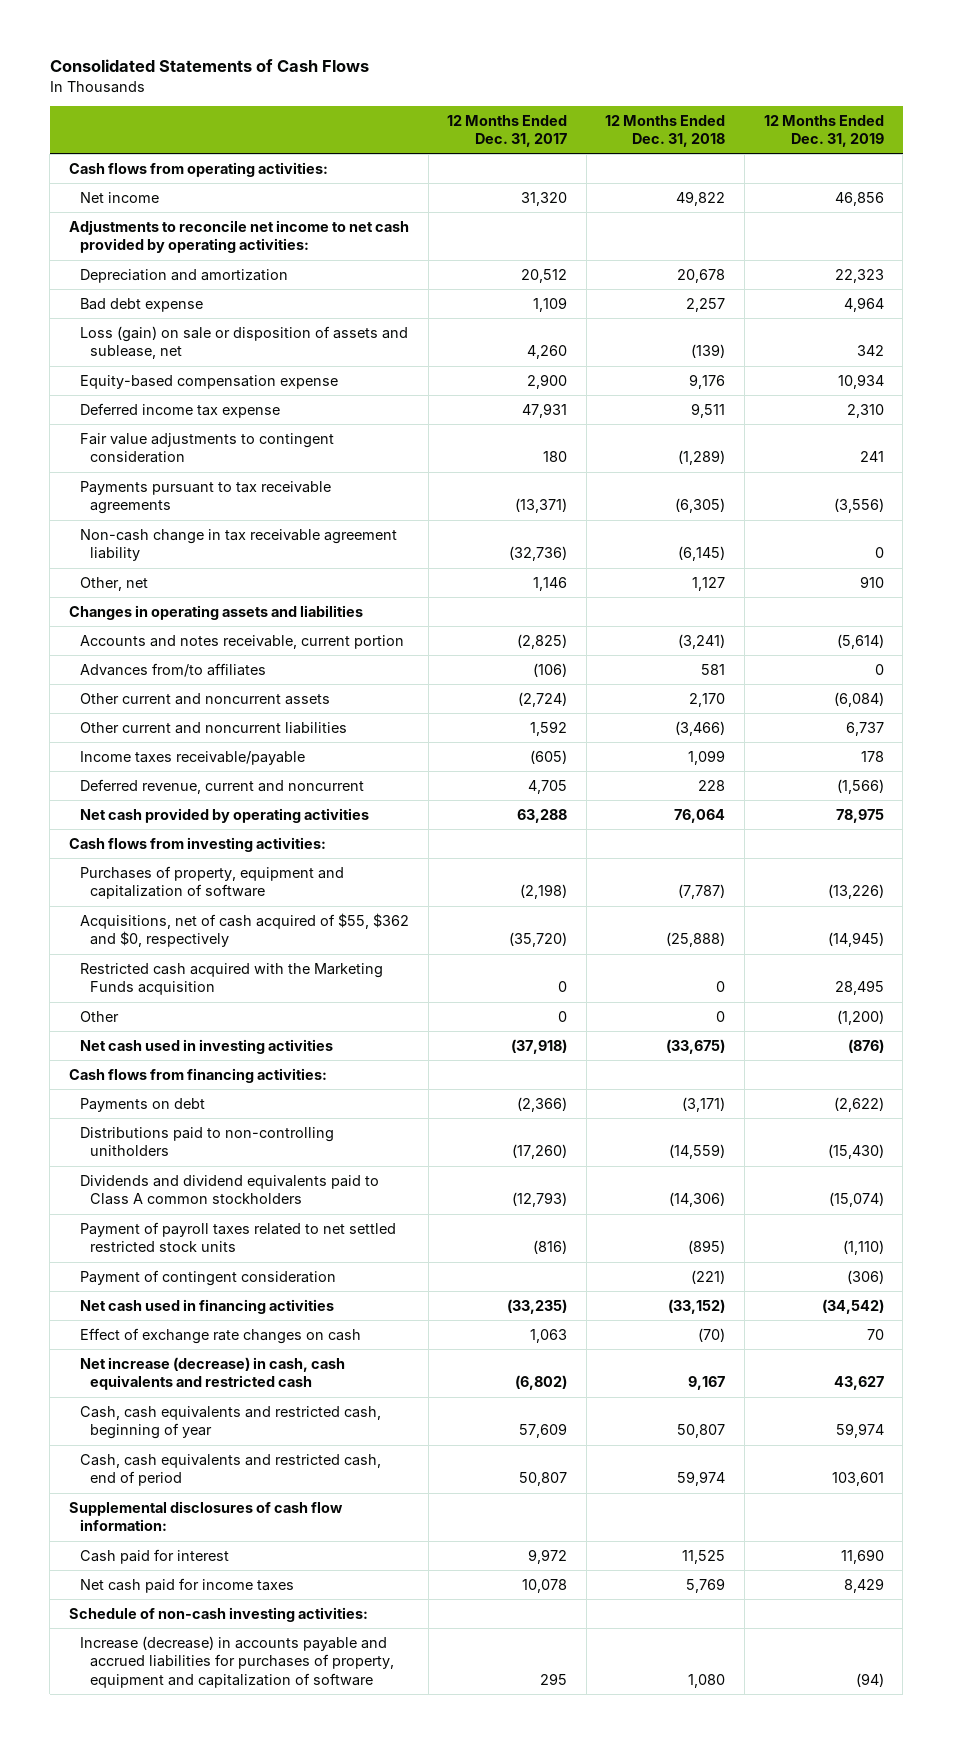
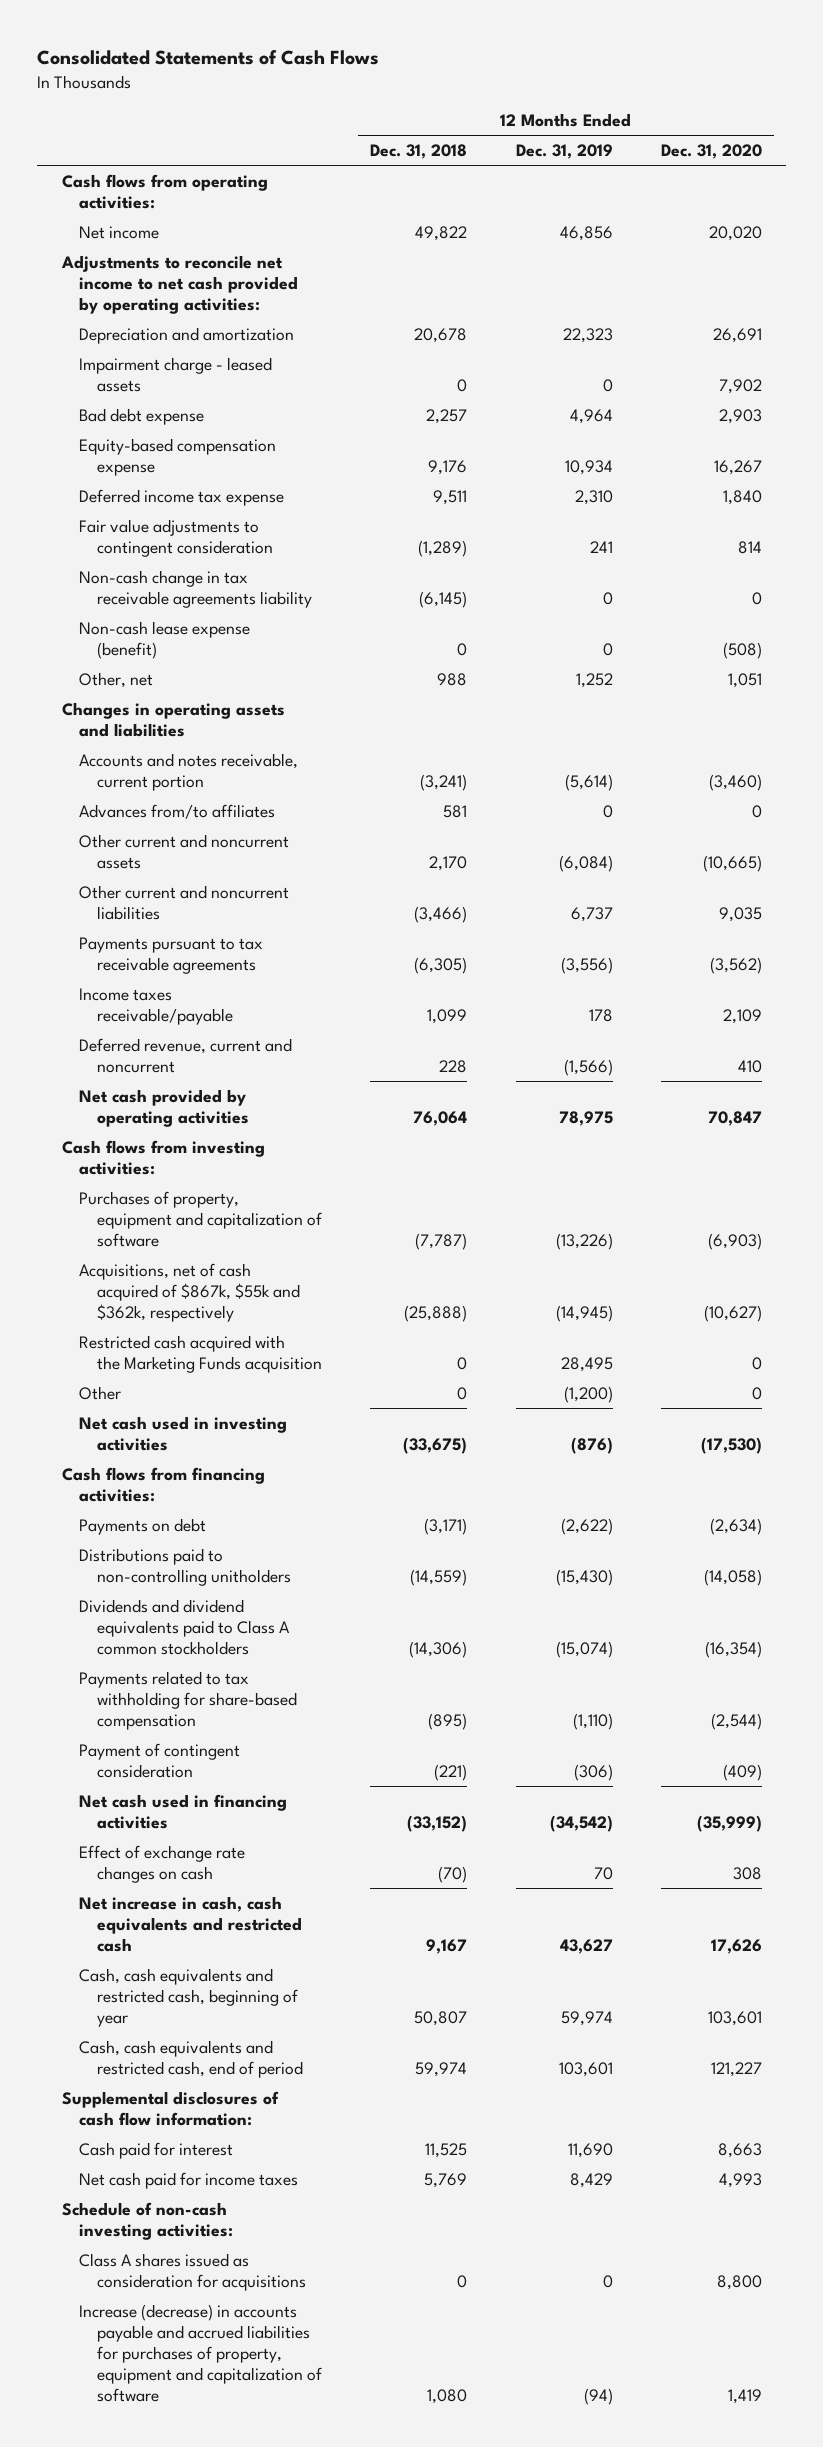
- | 12 Months Ended Dec. 31, 2017 | 12 Months Ended Dec. 31, 2018 | 12 Months Ended Dec. 31, 2019
+ | 12 Months Ended Dec. 31, 2018 | 12 Months Ended Dec. 31, 2019 | 12 Months Ended Dec. 31, 2020
+ Impairment charge - leased assets | 0 | 0 | 7,902
- Loss (gain) on sale or disposition of assets and sublease, net | 4,260 | (139) | 342
- Non-cash change in tax receivable agreement liability | (32,736) | (6,145) | 0
- Other, net | 1,146 | 1,127 | 910
+ Non-cash change in tax receivable agreements liability | (6,145) | 0 | 0
+ Non-cash lease expense (benefit) | 0 | 0 | (508)
+ Other, net | 988 | 1,252 | 1,051
moved down: Payments pursuant to tax receivable agreements | (6,305) | (3,556) | (3,562)
- Acquisitions, net of cash acquired of $55, $362 and $0, respectively | (35,720) | (25,888) | (14,945)
+ Acquisitions, net of cash acquired of $867k, $55k and $362k, respectively | (25,888) | (14,945) | (10,627)
- Payment of payroll taxes related to net settled restricted stock units | (816) | (895) | (1,110)
+ Payments related to tax withholding for share-based compensation | (895) | (1,110) | (2,544)
- Net increase (decrease) in cash, cash equivalents and restricted cash | (6,802) | 9,167 | 43,627
+ Net increase in cash, cash equivalents and restricted cash | 9,167 | 43,627 | 17,626
+ Class A shares issued as consideration for acquisitions | 0 | 0 | 8,800

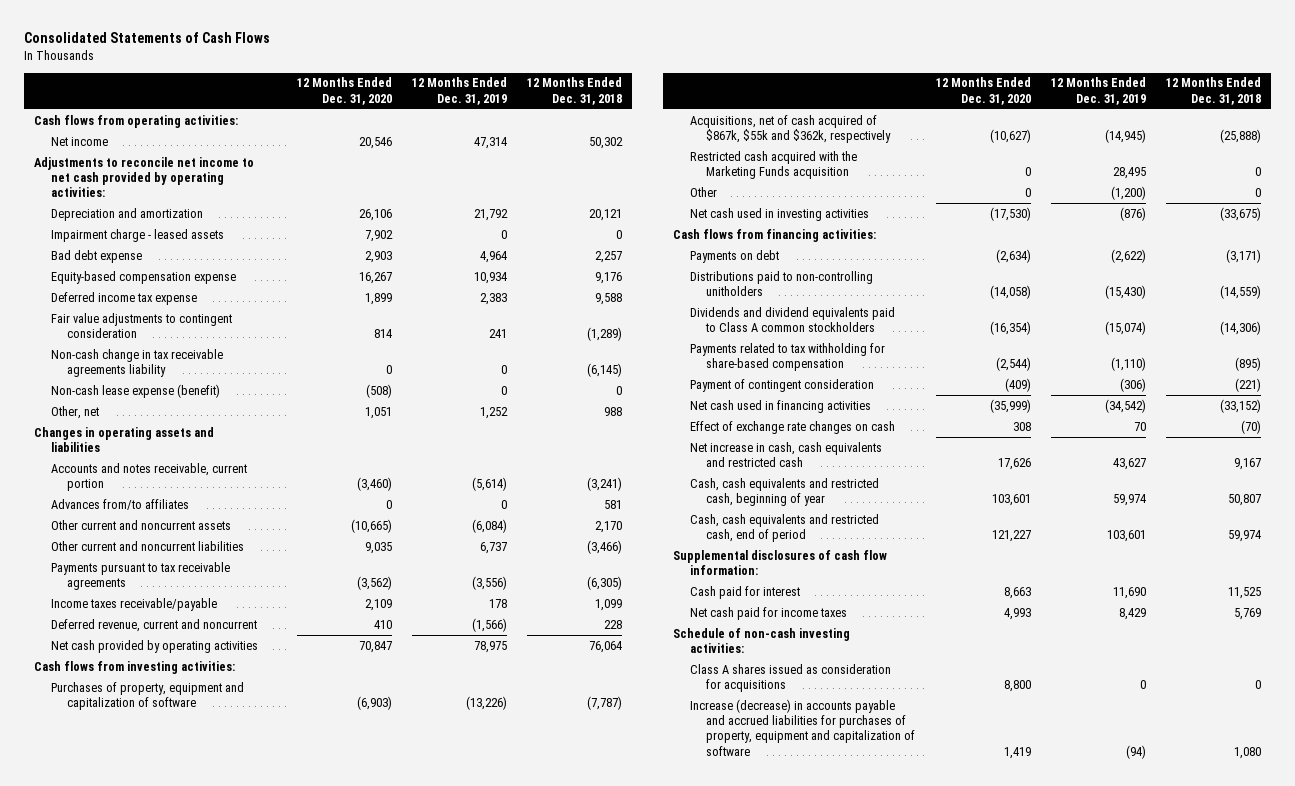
- | 12 Months Ended Dec. 31, 2018 | 12 Months Ended Dec. 31, 2019 | 12 Months Ended Dec. 31, 2020
+ | 12 Months Ended Dec. 31, 2020 | 12 Months Ended Dec. 31, 2019 | 12 Months Ended Dec. 31, 2018
- Net income | 49,822 | 46,856 | 20,020
+ Net income | 20,546 | 47,314 | 50,302
- Depreciation and amortization | 20,678 | 22,323 | 26,691
+ Depreciation and amortization | 26,106 | 21,792 | 20,121
- Deferred income tax expense | 9,511 | 2,310 | 1,840
+ Deferred income tax expense | 1,899 | 2,383 | 9,588

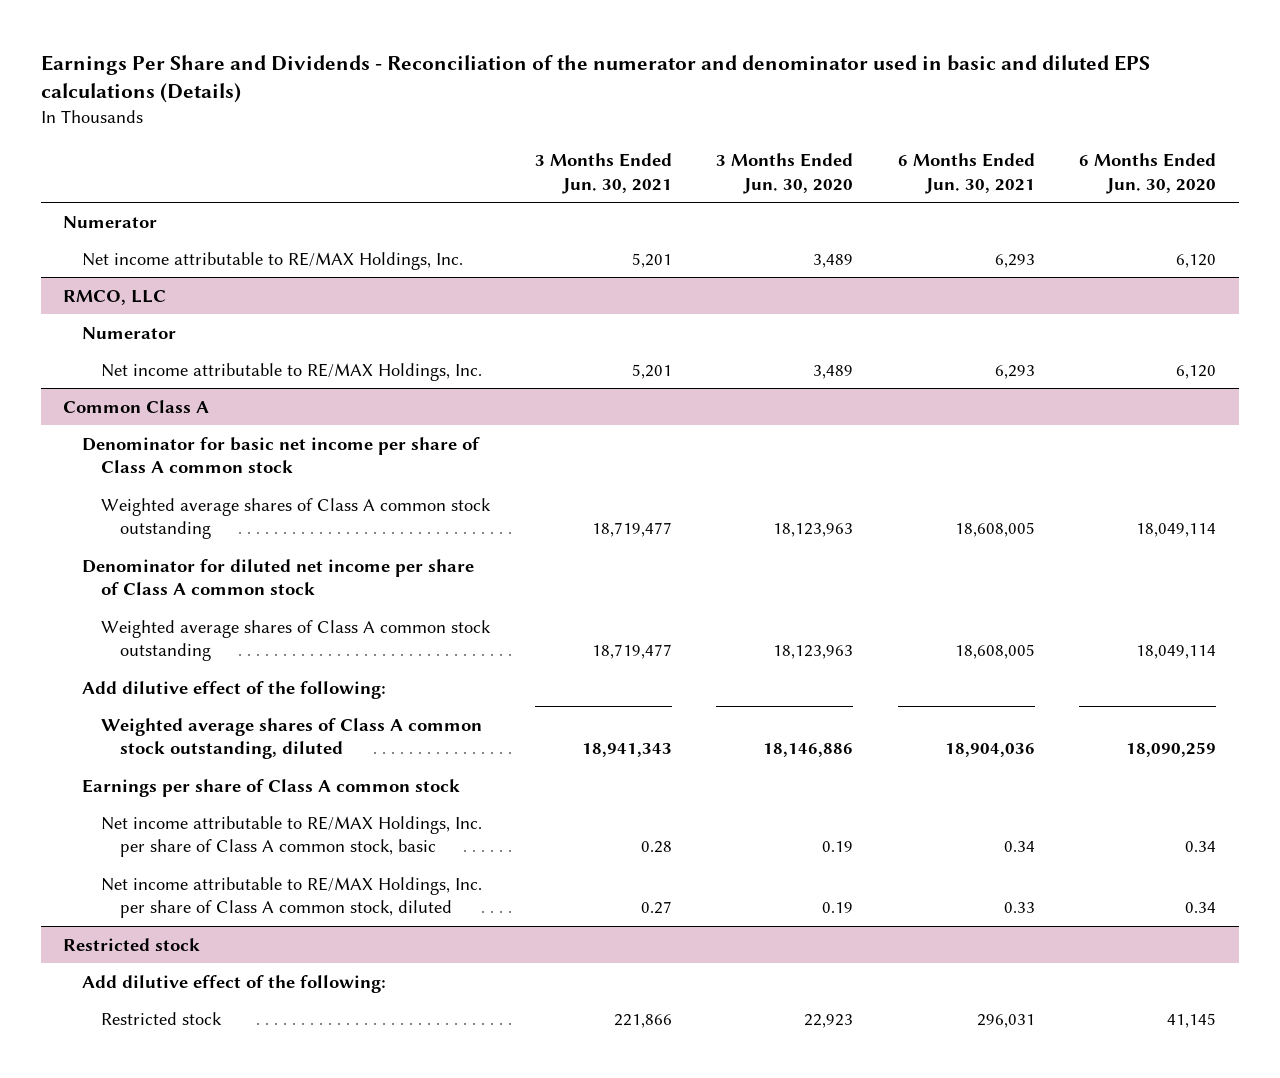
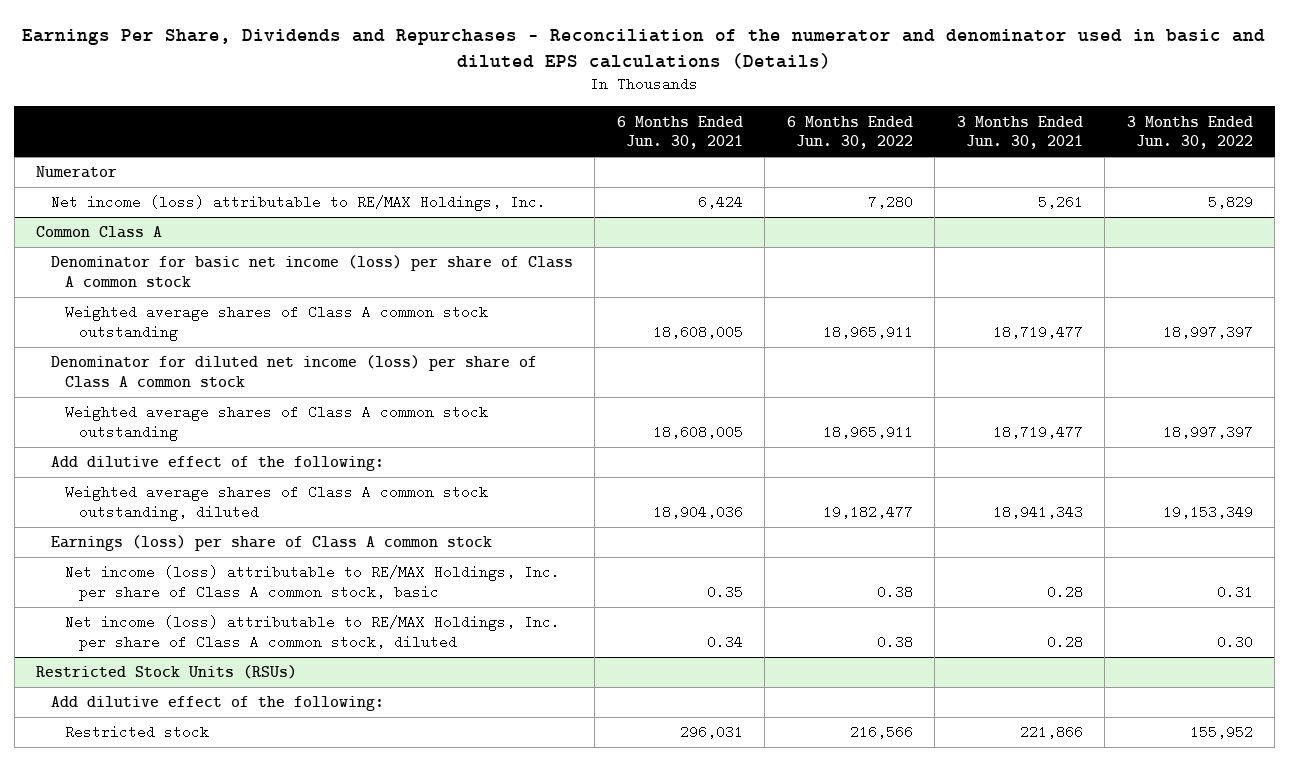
- Earnings Per Share and Dividends - Reconciliation of the numerator and denominator used in basic and diluted EPS calculations (Details)
+ Earnings Per Share, Dividends and Repurchases - Reconciliation of the numerator and denominator used in basic and diluted EPS calculations (Details)
- | 3 Months Ended Jun. 30, 2021 | 3 Months Ended Jun. 30, 2020 | 6 Months Ended Jun. 30, 2021 | 6 Months Ended Jun. 30, 2020
+ | 6 Months Ended Jun. 30, 2021 | 6 Months Ended Jun. 30, 2022 | 3 Months Ended Jun. 30, 2021 | 3 Months Ended Jun. 30, 2022
- Net income attributable to RE/MAX Holdings, Inc. | 5,201 | 3,489 | 6,293 | 6,120
- RMCO, LLC
- Numerator
- Net income attributable to RE/MAX Holdings, Inc. | 5,201 | 3,489 | 6,293 | 6,120
+ Net income (loss) attributable to RE/MAX Holdings, Inc. | 6,424 | 7,280 | 5,261 | 5,829
@ Common Class A
- Denominator for basic net income per share of Class A common stock
+ Denominator for basic net income (loss) per share of Class A common stock
- Denominator for diluted net income per share of Class A common stock
+ Denominator for diluted net income (loss) per share of Class A common stock
- Earnings per share of Class A common stock
- Net income attributable to RE/MAX Holdings, Inc. per share of Class A common stock, basic | 0.28 | 0.19 | 0.34 | 0.34
- Net income attributable to RE/MAX Holdings, Inc. per share of Class A common stock, diluted | 0.27 | 0.19 | 0.33 | 0.34
- Restricted stock
@ Common Class A
+ Earnings (loss) per share of Class A common stock
+ Net income (loss) attributable to RE/MAX Holdings, Inc. per share of Class A common stock, basic | 0.35 | 0.38 | 0.28 | 0.31
+ Net income (loss) attributable to RE/MAX Holdings, Inc. per share of Class A common stock, diluted | 0.34 | 0.38 | 0.28 | 0.30
+ Restricted Stock Units (RSUs)

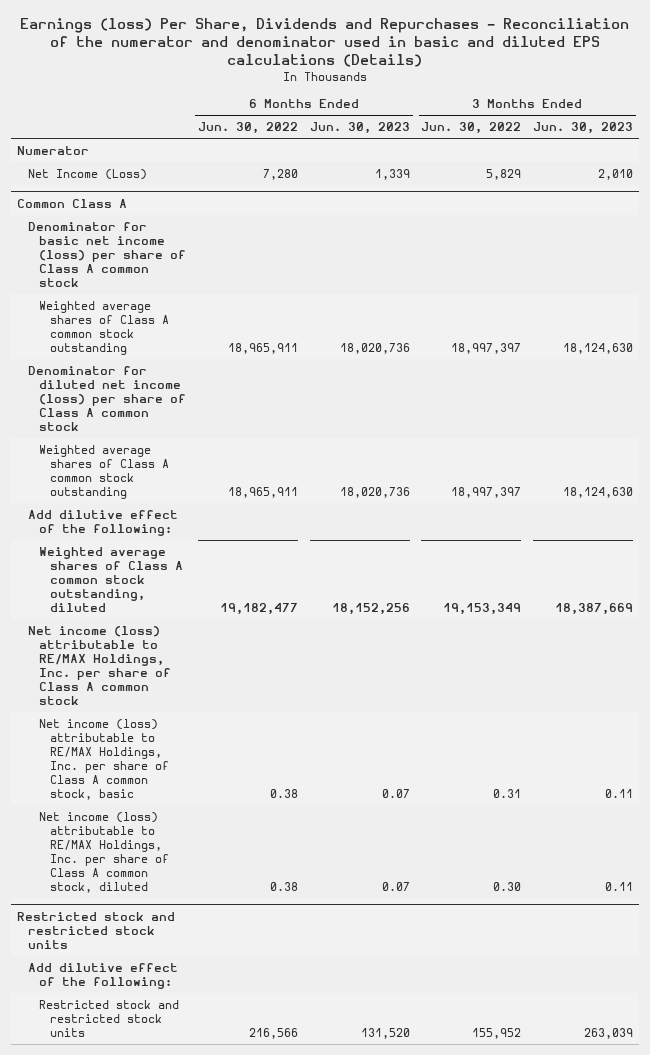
- Earnings Per Share, Dividends and Repurchases - Reconciliation of the numerator and denominator used in basic and diluted EPS calculations (Details)
+ Earnings (loss) Per Share, Dividends and Repurchases - Reconciliation of the numerator and denominator used in basic and diluted EPS calculations (Details)
- | 6 Months Ended Jun. 30, 2021 | 6 Months Ended Jun. 30, 2022 | 3 Months Ended Jun. 30, 2021 | 3 Months Ended Jun. 30, 2022
+ | 6 Months Ended Jun. 30, 2022 | 6 Months Ended Jun. 30, 2023 | 3 Months Ended Jun. 30, 2022 | 3 Months Ended Jun. 30, 2023
- Net income (loss) attributable to RE/MAX Holdings, Inc. | 6,424 | 7,280 | 5,261 | 5,829
+ Net Income (Loss) | 7,280 | 1,339 | 5,829 | 2,010
@ Common Class A
- Earnings (loss) per share of Class A common stock
+ Net income (loss) attributable to RE/MAX Holdings, Inc. per share of Class A common stock
- Restricted Stock Units (RSUs)
+ Restricted stock and restricted stock units
- Restricted stock | 296,031 | 216,566 | 221,866 | 155,952
+ Restricted stock and restricted stock units | 216,566 | 131,520 | 155,952 | 263,039

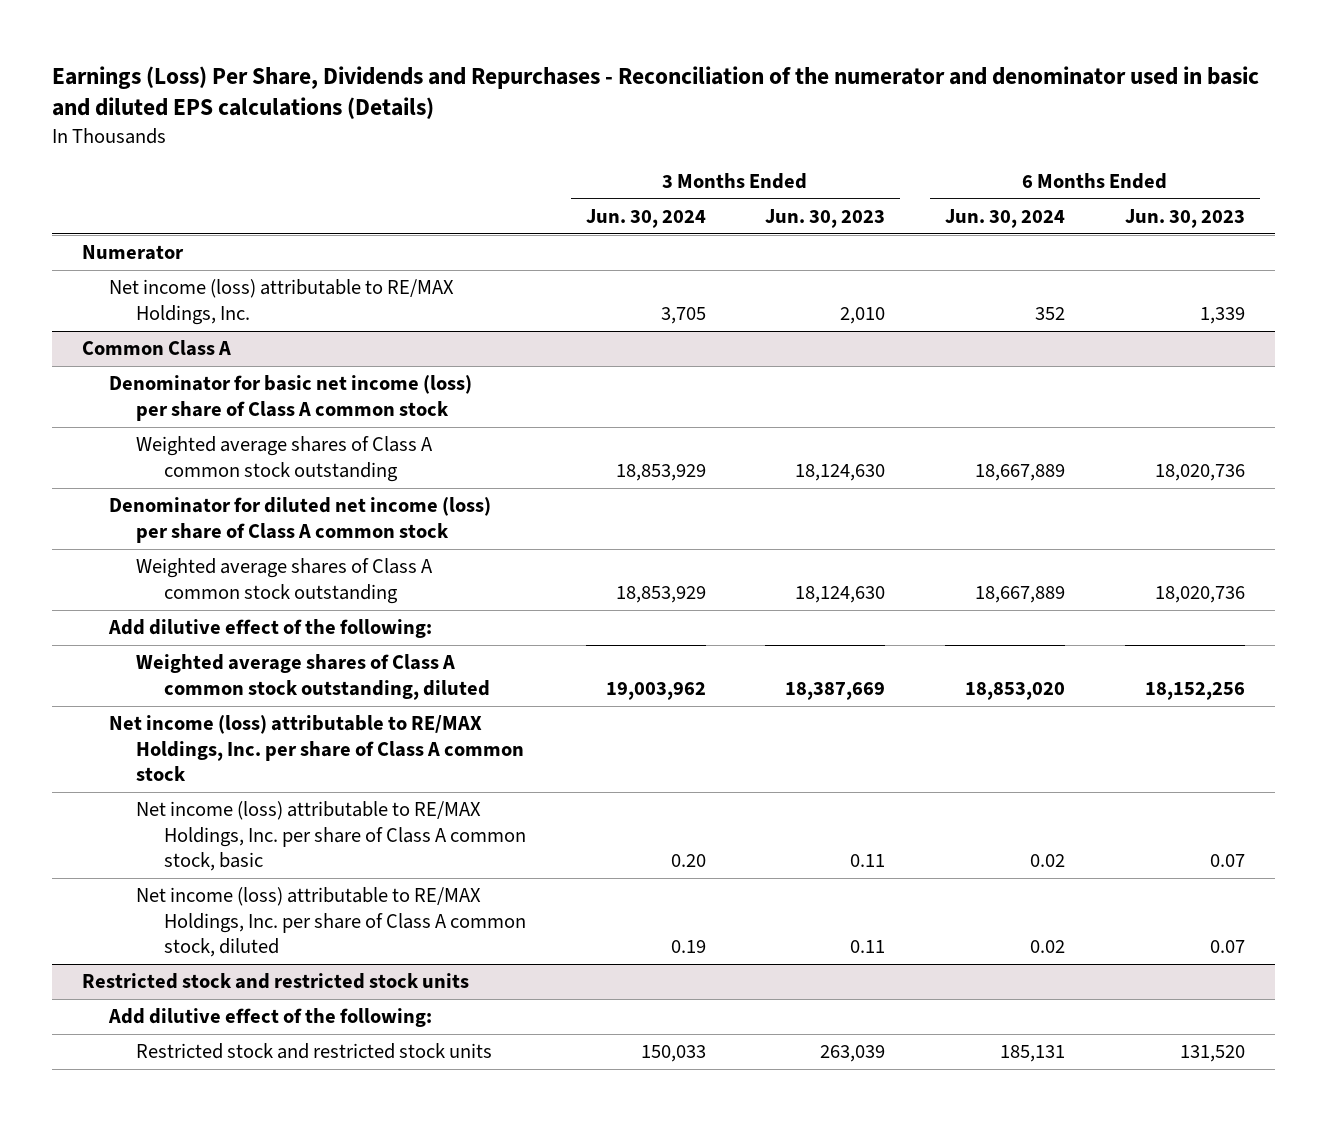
- Earnings (loss) Per Share, Dividends and Repurchases - Reconciliation of the numerator and denominator used in basic and diluted EPS calculations (Details)
+ Earnings (Loss) Per Share, Dividends and Repurchases - Reconciliation of the numerator and denominator used in basic and diluted EPS calculations (Details)
- | 6 Months Ended Jun. 30, 2022 | 6 Months Ended Jun. 30, 2023 | 3 Months Ended Jun. 30, 2022 | 3 Months Ended Jun. 30, 2023
+ | 3 Months Ended Jun. 30, 2024 | 3 Months Ended Jun. 30, 2023 | 6 Months Ended Jun. 30, 2024 | 6 Months Ended Jun. 30, 2023
- Net Income (Loss) | 7,280 | 1,339 | 5,829 | 2,010
+ Net income (loss) attributable to RE/MAX Holdings, Inc. | 3,705 | 2,010 | 352 | 1,339

